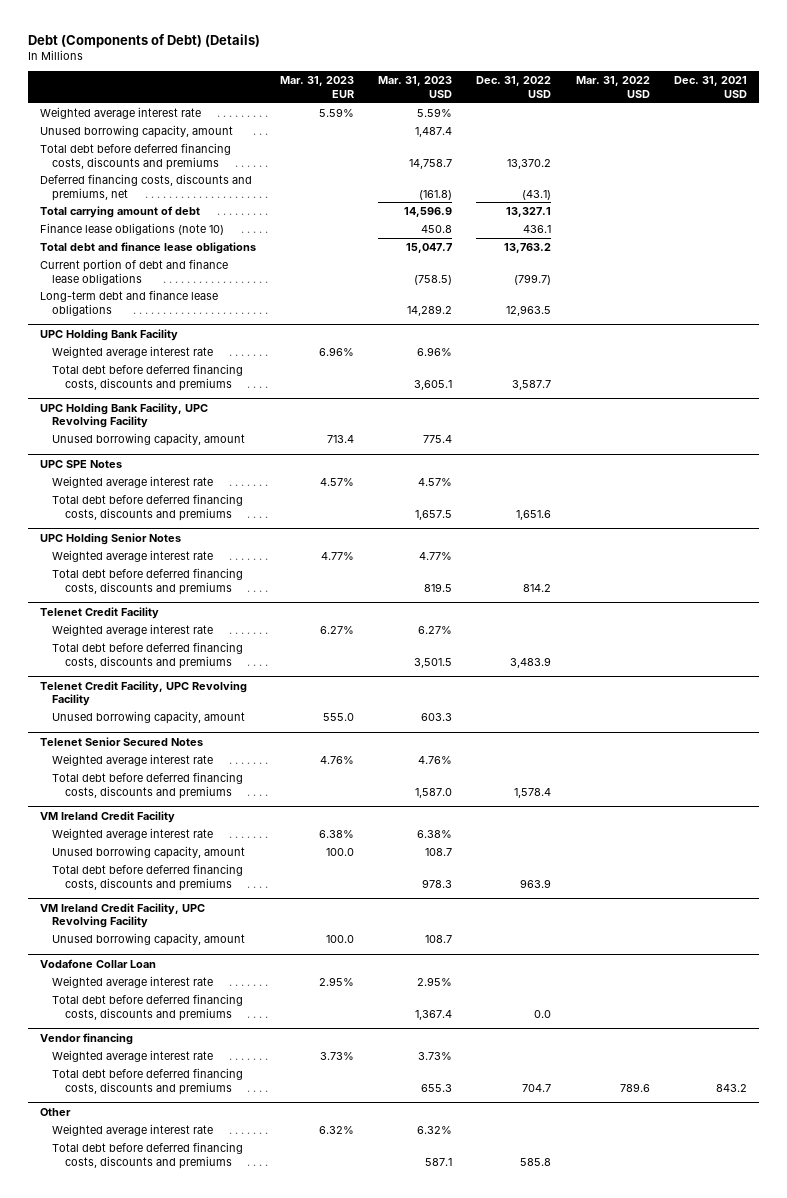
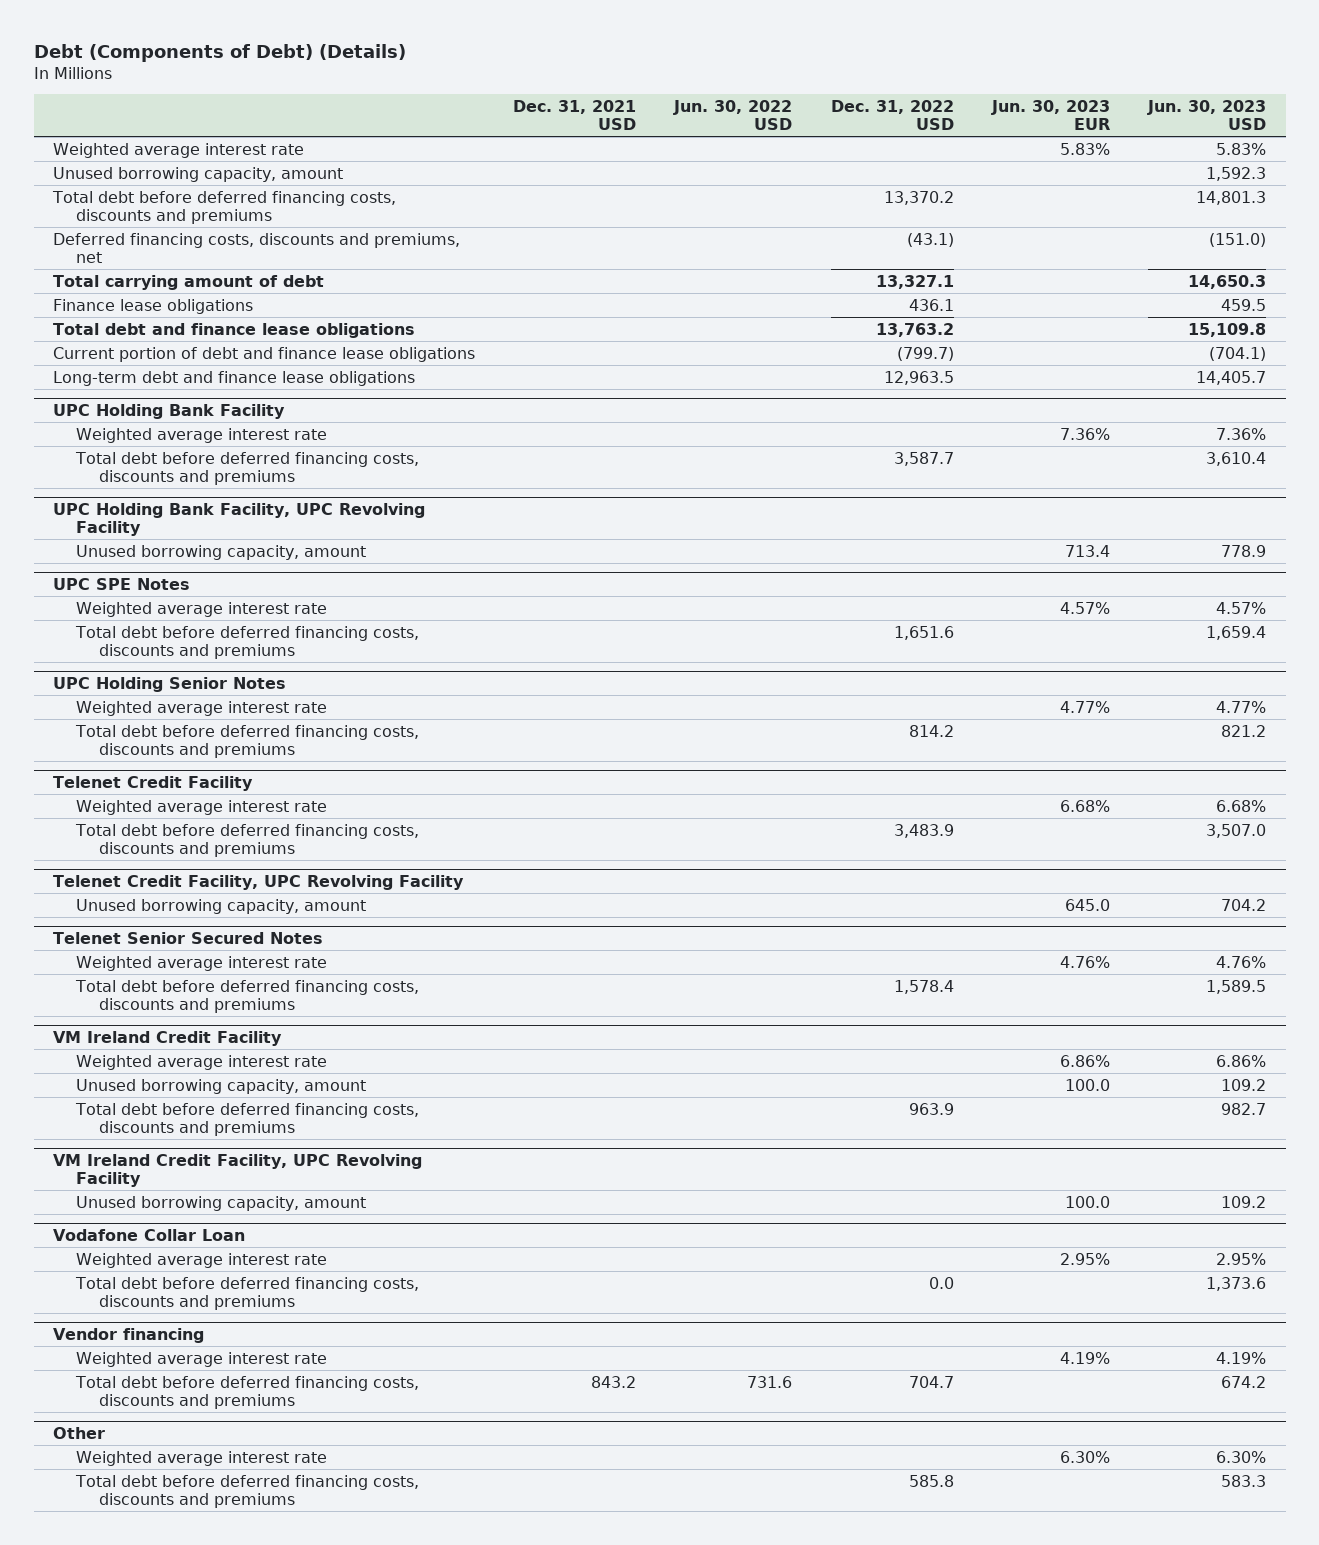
- | Mar. 31, 2023 EUR | Mar. 31, 2023 USD | Dec. 31, 2022 USD | Mar. 31, 2022 USD | Dec. 31, 2021 USD
+ | Dec. 31, 2021 USD | Jun. 30, 2022 USD | Dec. 31, 2022 USD | Jun. 30, 2023 EUR | Jun. 30, 2023 USD
- Finance lease obligations (note 10) | | 450.8 | 436.1 | |
+ Finance lease obligations | | | 436.1 | | 459.5

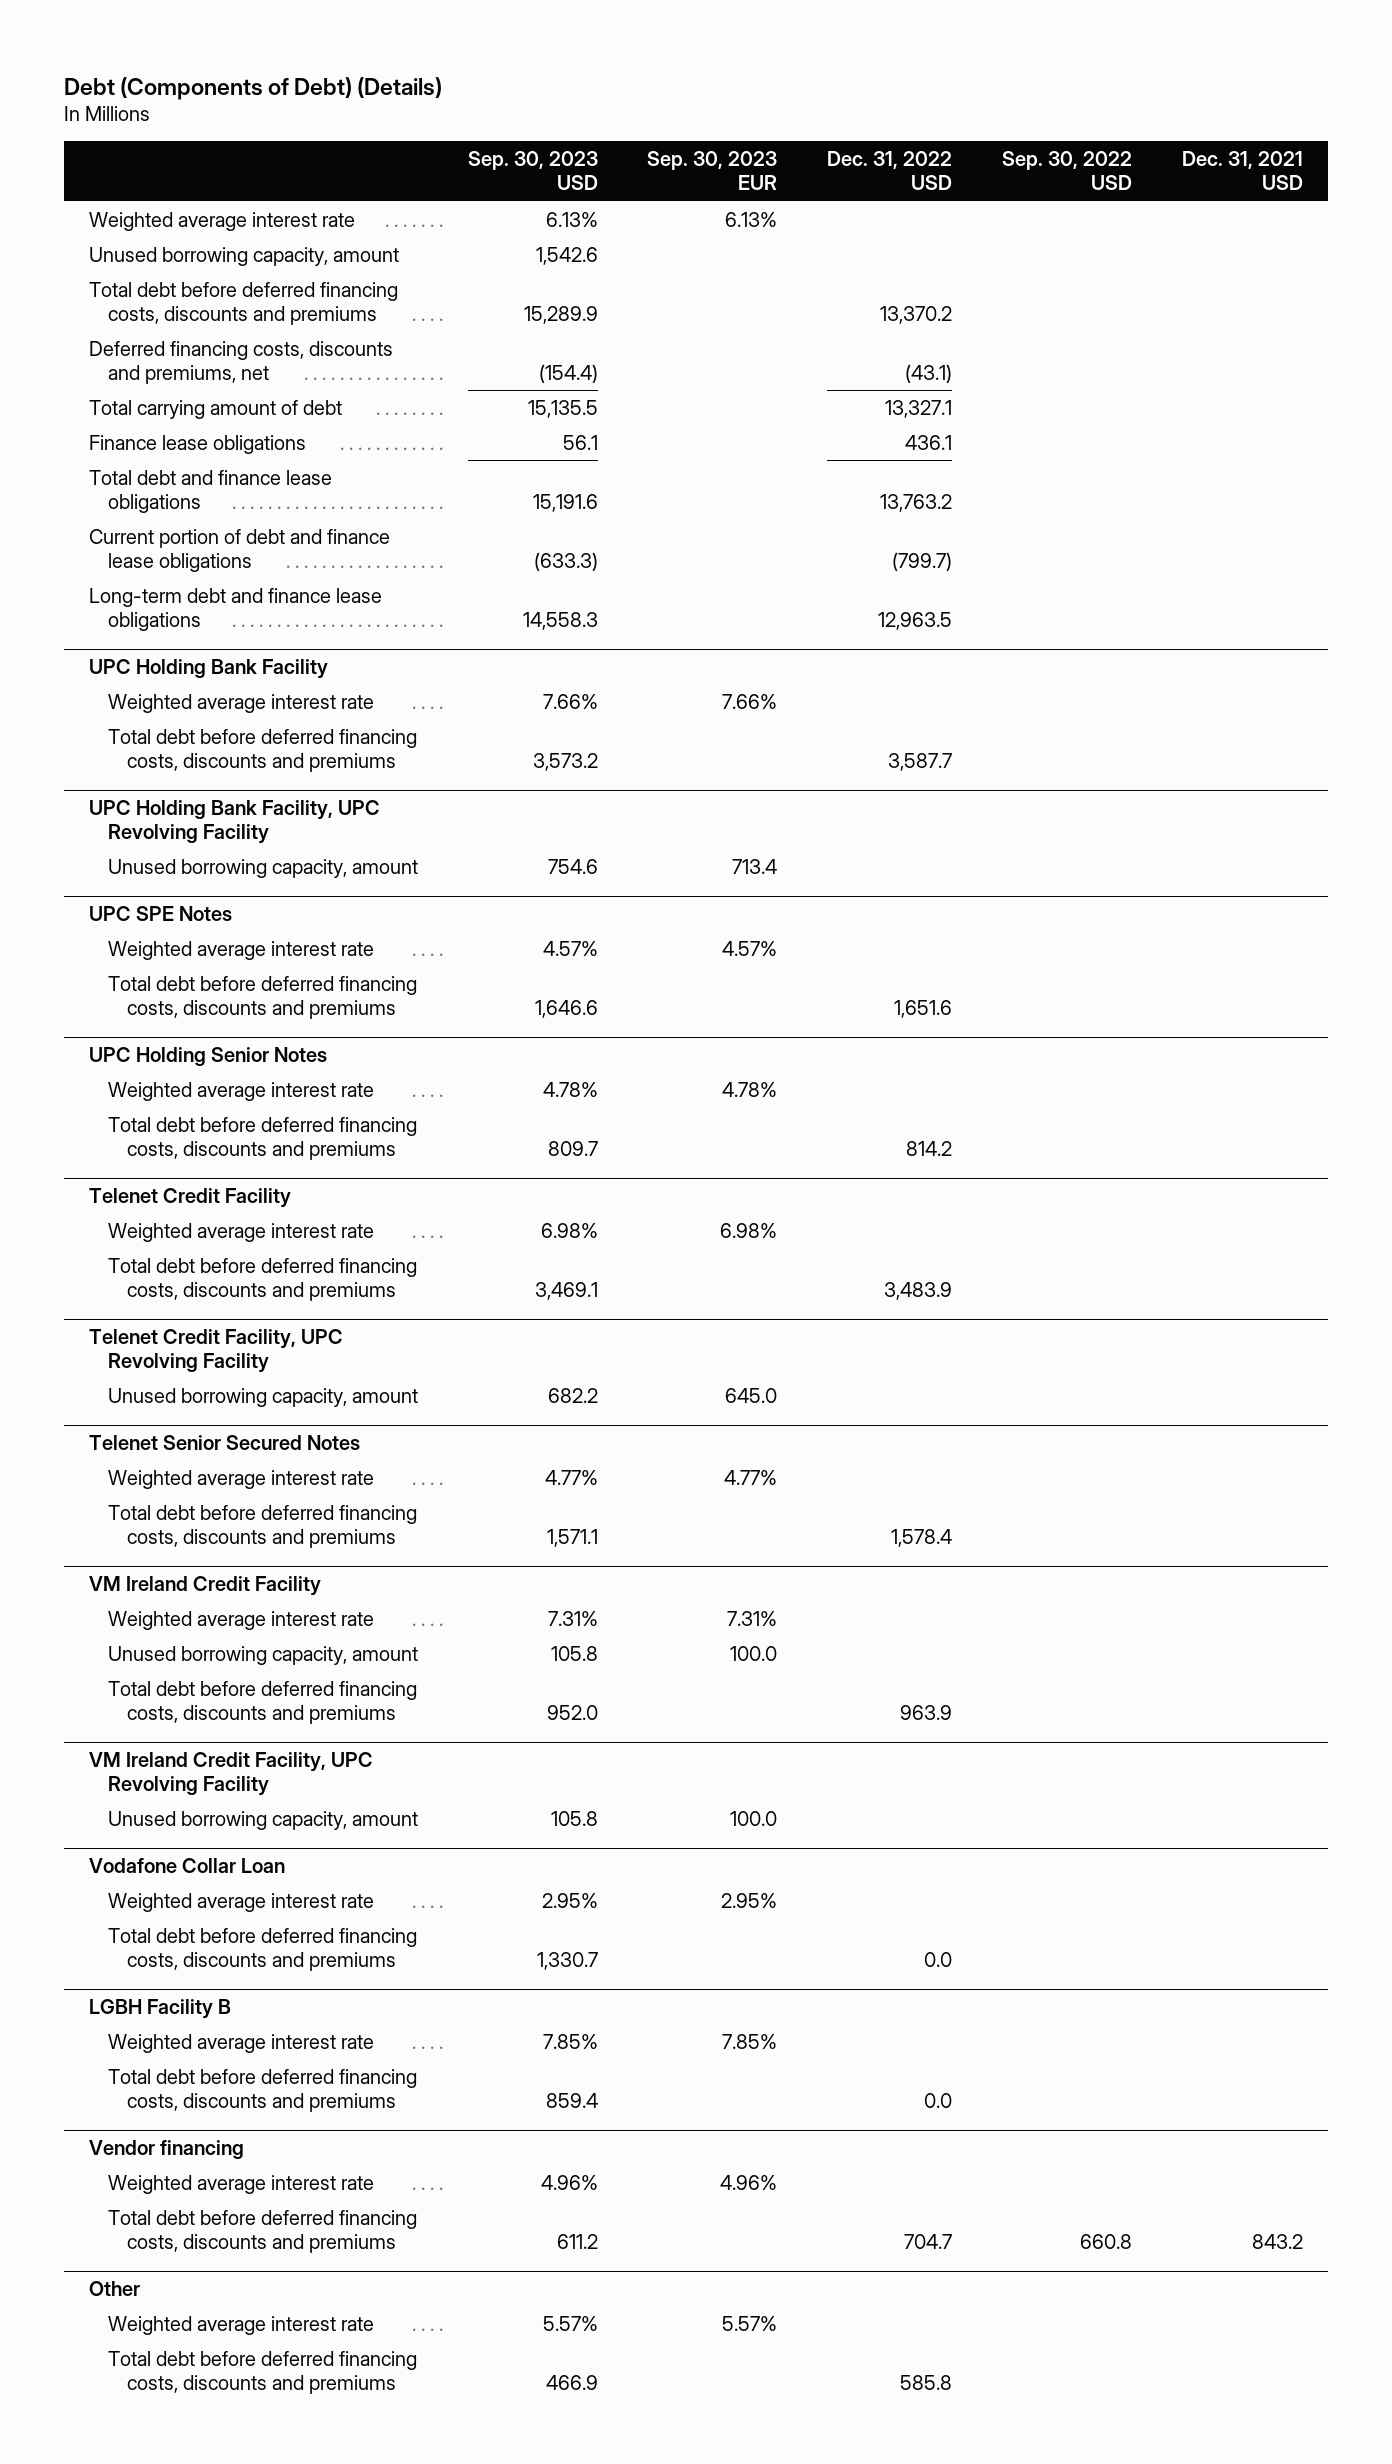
- | Dec. 31, 2021 USD | Jun. 30, 2022 USD | Dec. 31, 2022 USD | Jun. 30, 2023 EUR | Jun. 30, 2023 USD
+ | Sep. 30, 2023 USD | Sep. 30, 2023 EUR | Dec. 31, 2022 USD | Sep. 30, 2022 USD | Dec. 31, 2021 USD
+ LGBH Facility B
+ Weighted average interest rate | 7.85% | 7.85% | | |
+ Total debt before deferred financing costs, discounts and premiums | 859.4 | | 0.0 | |

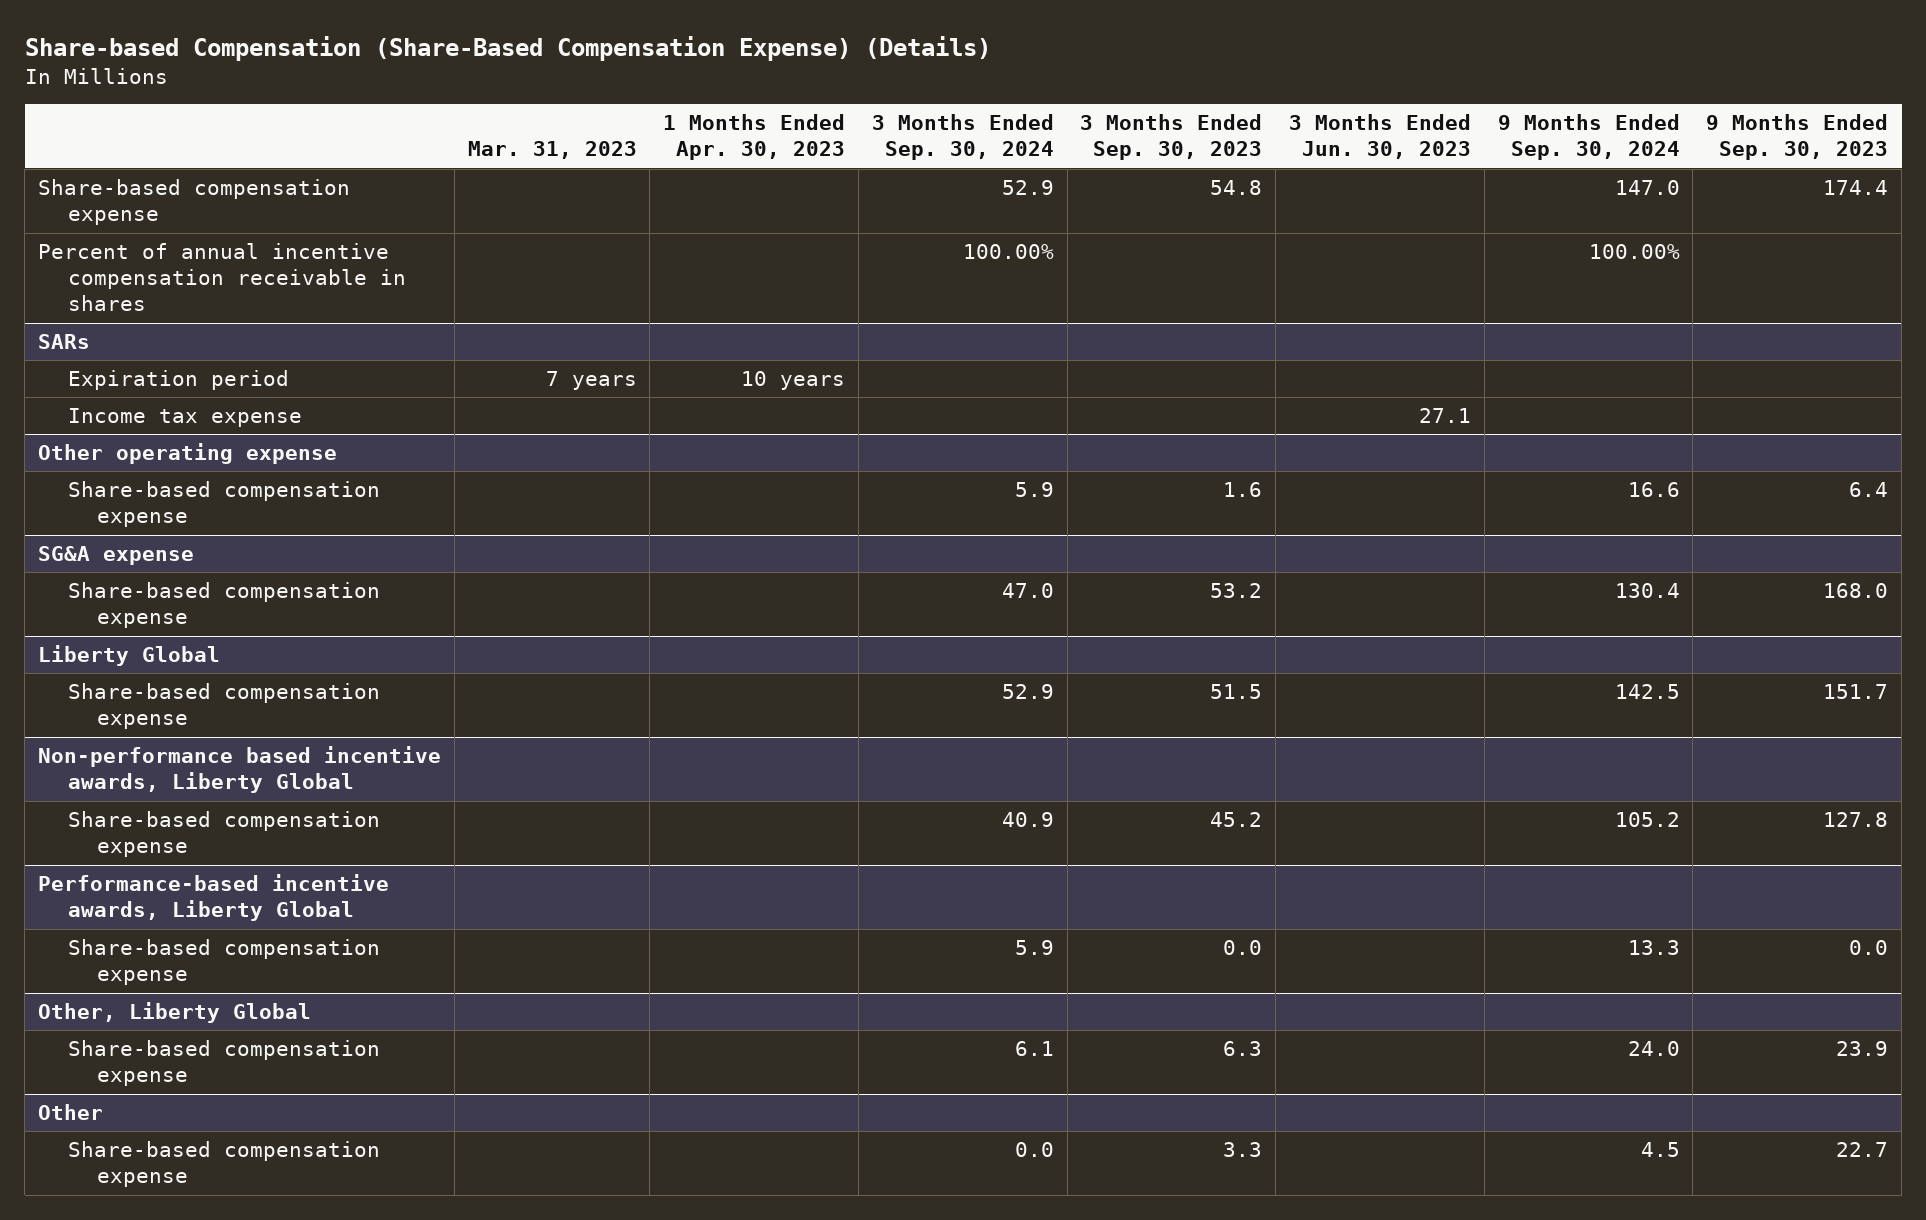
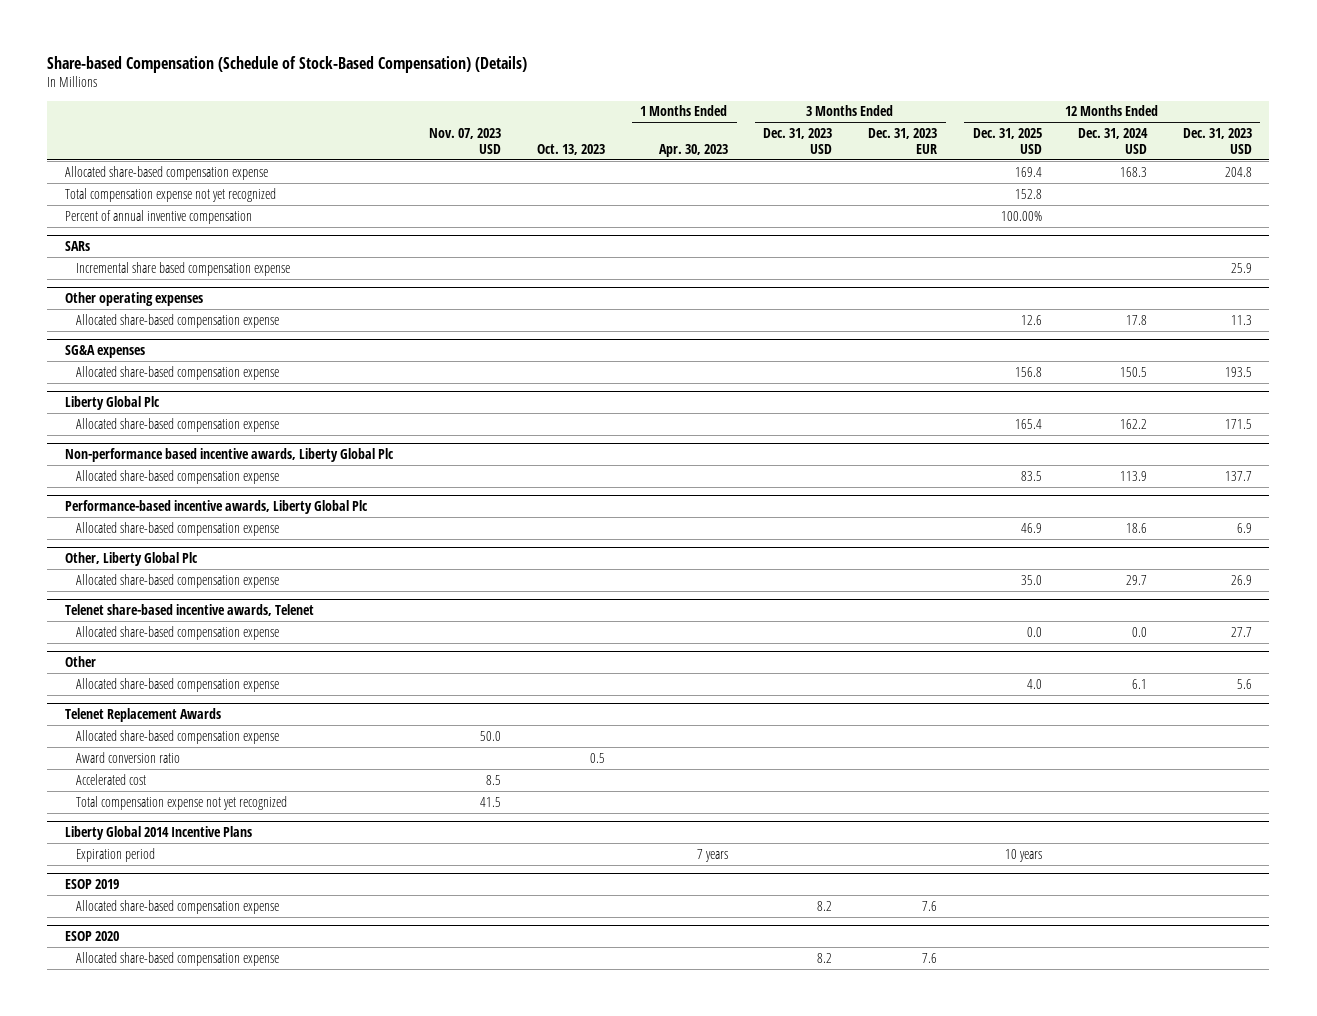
- Share-based Compensation (Share-Based Compensation Expense) (Details)
+ Share-based Compensation (Schedule of Stock-Based Compensation) (Details)
- | Mar. 31, 2023 | 1 Months Ended Apr. 30, 2023 | 3 Months Ended Sep. 30, 2024 | 3 Months Ended Sep. 30, 2023 | 3 Months Ended Jun. 30, 2023 | 9 Months Ended Sep. 30, 2024 | 9 Months Ended Sep. 30, 2023
+ | Nov. 07, 2023 USD | Oct. 13, 2023 | 1 Months Ended Apr. 30, 2023 | 3 Months Ended Dec. 31, 2023 USD | 3 Months Ended Dec. 31, 2023 EUR | 12 Months Ended Dec. 31, 2025 USD | 12 Months Ended Dec. 31, 2024 USD | 12 Months Ended Dec. 31, 2023 USD
- Share-based compensation expense | | | 52.9 | 54.8 | | 147.0 | 174.4
- Percent of annual incentive compensation receivable in shares | | | 100.00% | | | 100.00% |
+ Allocated share-based compensation expense | | | | | | 169.4 | 168.3 | 204.8
+ Total compensation expense not yet recognized | | | | | | 152.8 | |
+ Percent of annual inventive compensation | | | | | | 100.00% | |
@ SARs
- Expiration period | 7 years | 10 years | | | | |
- Income tax expense | | | | | 27.1 | |
- Other operating expense
- Share-based compensation expense | | | 5.9 | 1.6 | | 16.6 | 6.4
- SG&A expense
- Share-based compensation expense | | | 47.0 | 53.2 | | 130.4 | 168.0
- Liberty Global
- Share-based compensation expense | | | 52.9 | 51.5 | | 142.5 | 151.7
- Non-performance based incentive awards, Liberty Global
- Share-based compensation expense | | | 40.9 | 45.2 | | 105.2 | 127.8
- Performance-based incentive awards, Liberty Global
- Share-based compensation expense | | | 5.9 | 0.0 | | 13.3 | 0.0
- Other, Liberty Global
- Share-based compensation expense | | | 6.1 | 6.3 | | 24.0 | 23.9
@ SARs
+ Incremental share based compensation expense | | | | | | | | 25.9
+ Other operating expenses
+ Allocated share-based compensation expense | | | | | | 12.6 | 17.8 | 11.3
+ SG&A expenses
+ Allocated share-based compensation expense | | | | | | 156.8 | 150.5 | 193.5
+ Liberty Global Plc
+ Allocated share-based compensation expense | | | | | | 165.4 | 162.2 | 171.5
+ Non-performance based incentive awards, Liberty Global Plc
+ Allocated share-based compensation expense | | | | | | 83.5 | 113.9 | 137.7
+ Performance-based incentive awards, Liberty Global Plc
+ Allocated share-based compensation expense | | | | | | 46.9 | 18.6 | 6.9
+ Other, Liberty Global Plc
+ Allocated share-based compensation expense | | | | | | 35.0 | 29.7 | 26.9
+ Telenet share-based incentive awards, Telenet
+ Allocated share-based compensation expense | | | | | | 0.0 | 0.0 | 27.7
@ Other
- Share-based compensation expense | | | 0.0 | 3.3 | | 4.5 | 22.7
+ Allocated share-based compensation expense | | | | | | 4.0 | 6.1 | 5.6
+ Telenet Replacement Awards
+ Allocated share-based compensation expense | 50.0 | | | | | | |
+ Award conversion ratio | | 0.5 | | | | | |
+ Accelerated cost | 8.5 | | | | | | |
+ Total compensation expense not yet recognized | 41.5 | | | | | | |
+ Liberty Global 2014 Incentive Plans
+ Expiration period | | | 7 years | | | 10 years | |
+ ESOP 2019
+ Allocated share-based compensation expense | | | | 8.2 | 7.6 | | |
+ ESOP 2020
+ Allocated share-based compensation expense | | | | 8.2 | 7.6 | | |

